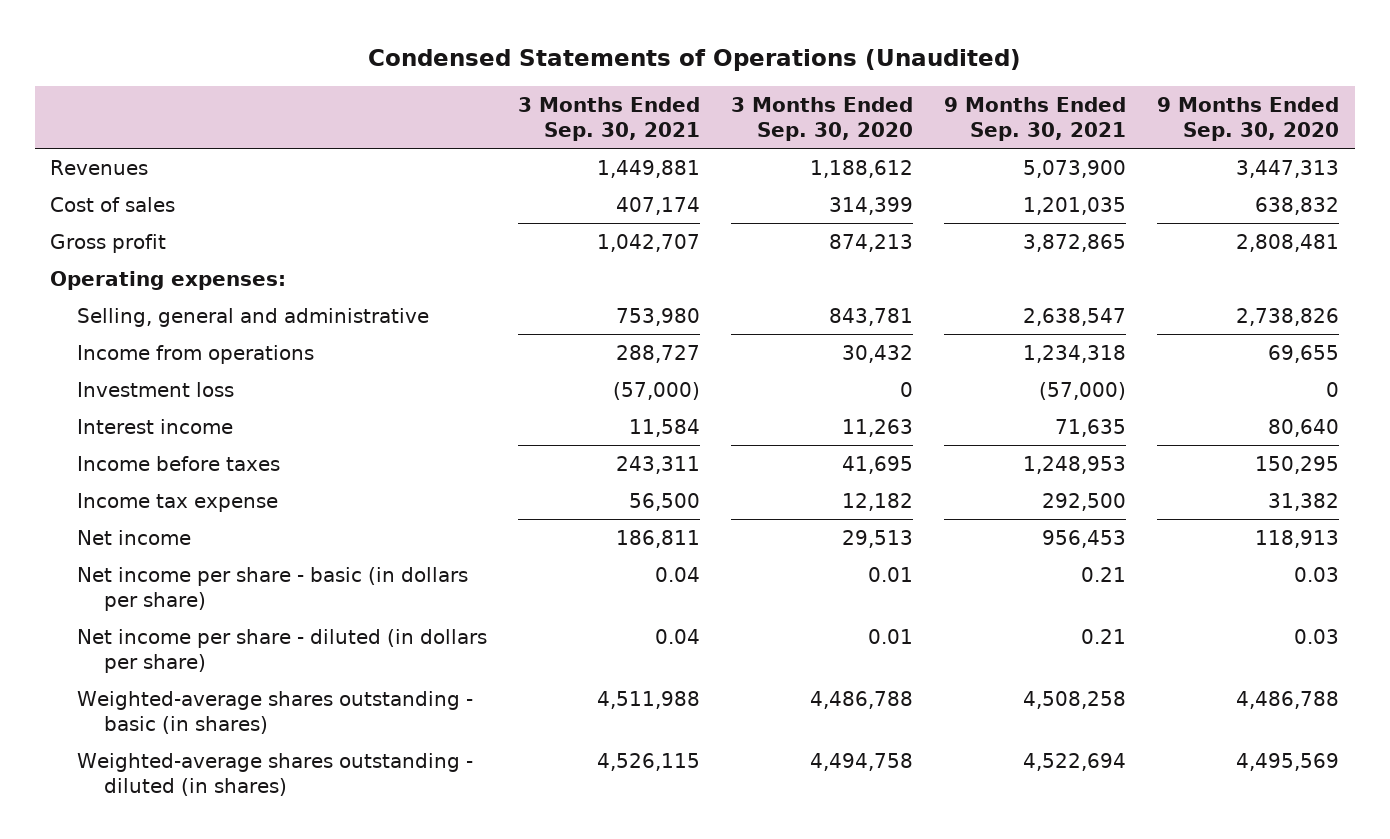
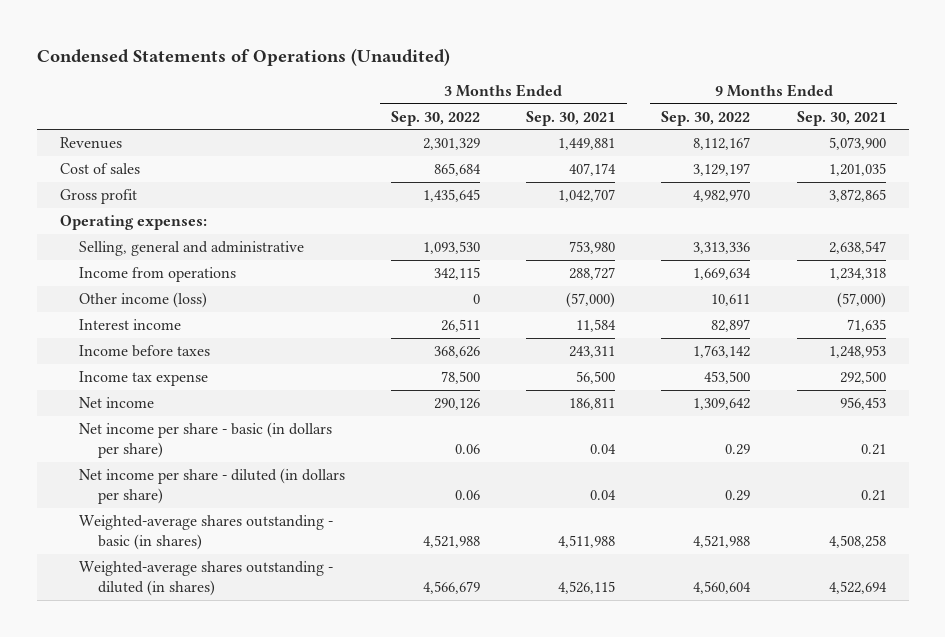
- | 3 Months Ended Sep. 30, 2021 | 3 Months Ended Sep. 30, 2020 | 9 Months Ended Sep. 30, 2021 | 9 Months Ended Sep. 30, 2020
+ | 3 Months Ended Sep. 30, 2022 | 3 Months Ended Sep. 30, 2021 | 9 Months Ended Sep. 30, 2022 | 9 Months Ended Sep. 30, 2021
- Investment loss | (57,000) | 0 | (57,000) | 0
+ Other income (loss) | 0 | (57,000) | 10,611 | (57,000)

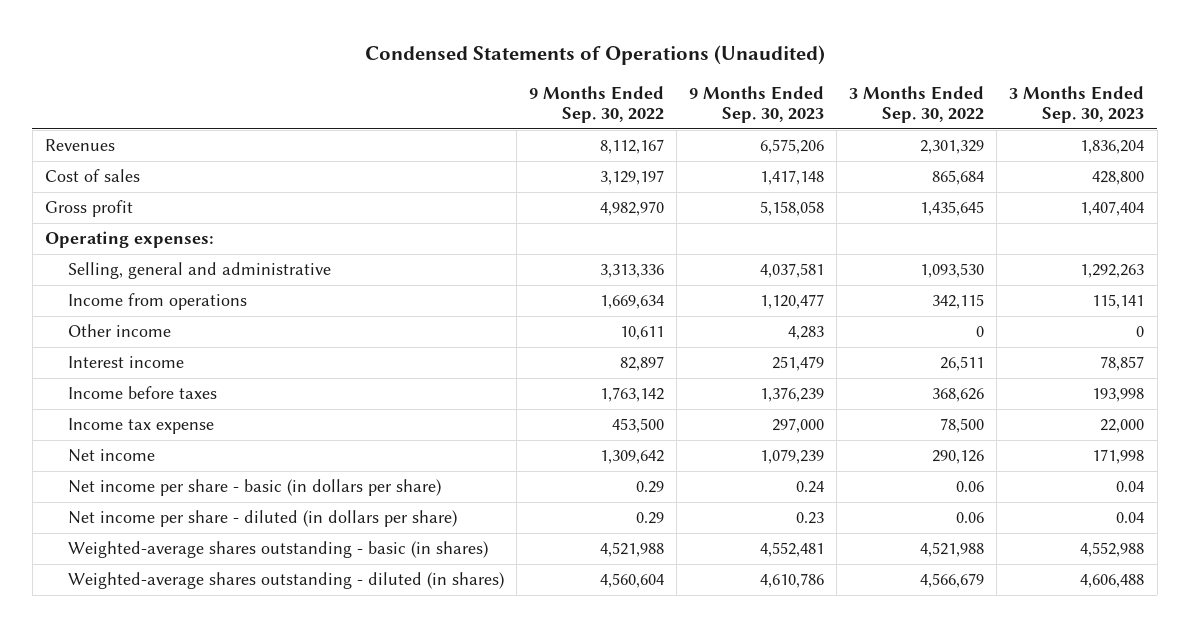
- | 3 Months Ended Sep. 30, 2022 | 3 Months Ended Sep. 30, 2021 | 9 Months Ended Sep. 30, 2022 | 9 Months Ended Sep. 30, 2021
+ | 9 Months Ended Sep. 30, 2022 | 9 Months Ended Sep. 30, 2023 | 3 Months Ended Sep. 30, 2022 | 3 Months Ended Sep. 30, 2023
- Other income (loss) | 0 | (57,000) | 10,611 | (57,000)
+ Other income | 10,611 | 4,283 | 0 | 0

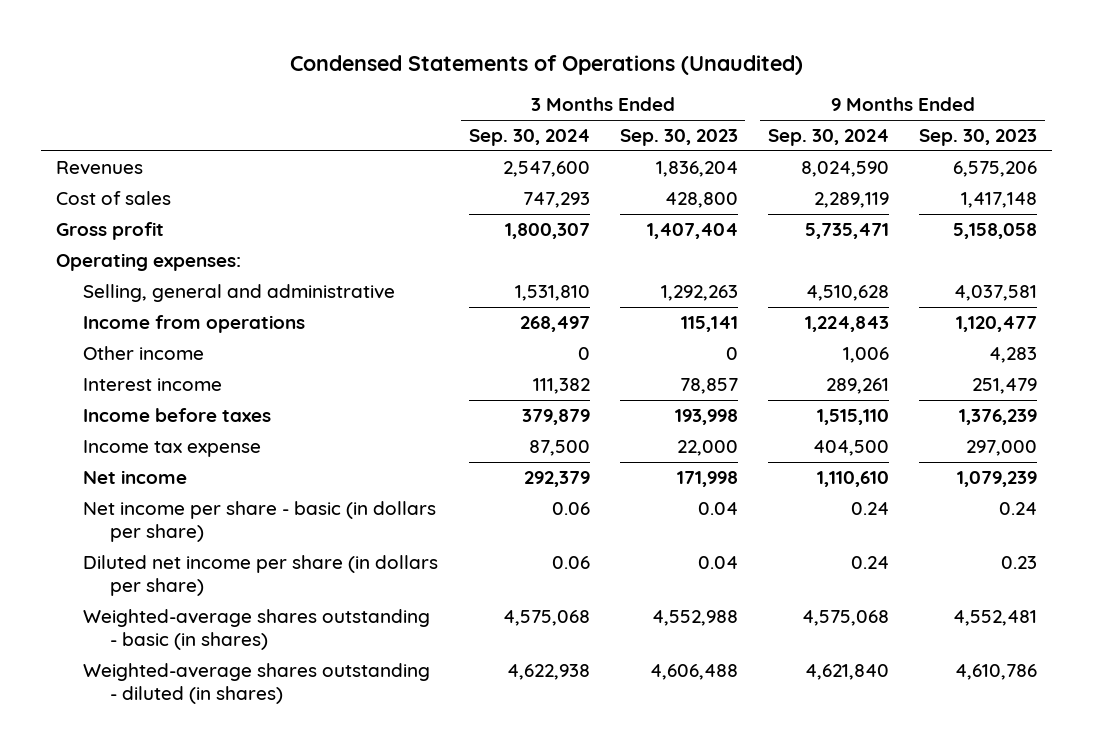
- | 9 Months Ended Sep. 30, 2022 | 9 Months Ended Sep. 30, 2023 | 3 Months Ended Sep. 30, 2022 | 3 Months Ended Sep. 30, 2023
+ | 3 Months Ended Sep. 30, 2024 | 3 Months Ended Sep. 30, 2023 | 9 Months Ended Sep. 30, 2024 | 9 Months Ended Sep. 30, 2023
- Net income per share - diluted (in dollars per share) | 0.29 | 0.23 | 0.06 | 0.04
+ Diluted net income per share (in dollars per share) | 0.06 | 0.04 | 0.24 | 0.23

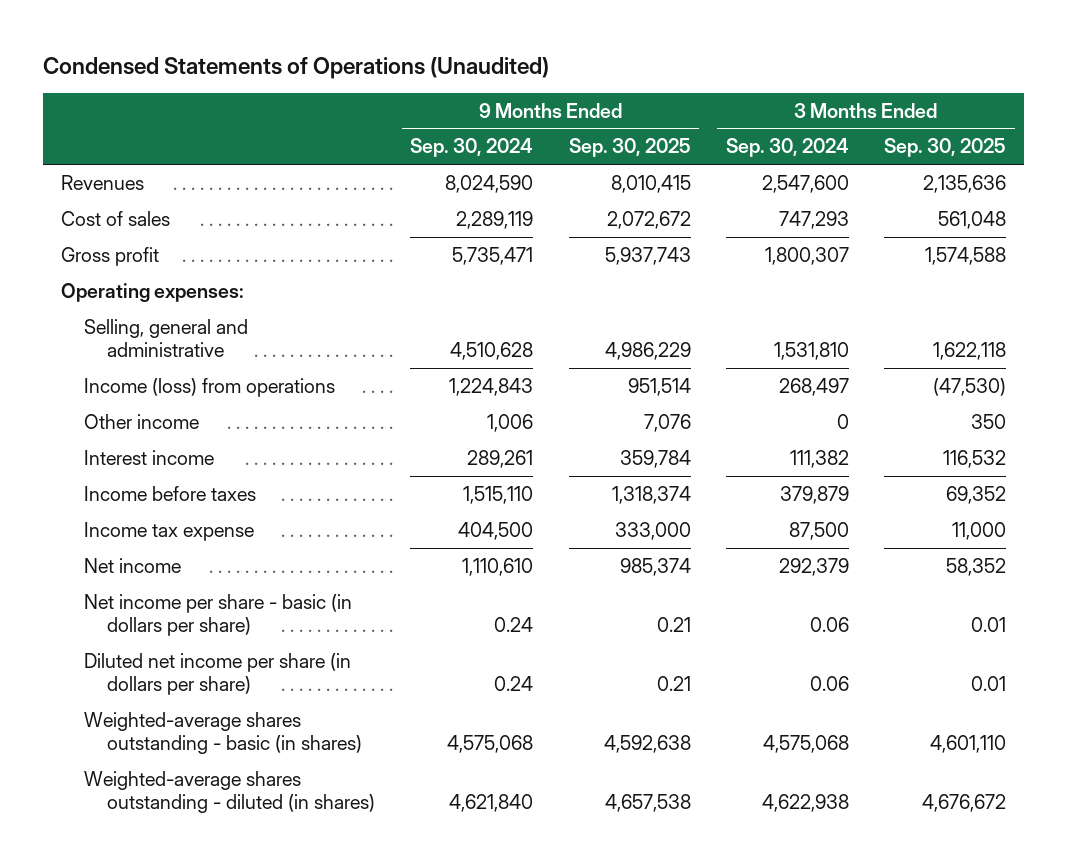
- | 3 Months Ended Sep. 30, 2024 | 3 Months Ended Sep. 30, 2023 | 9 Months Ended Sep. 30, 2024 | 9 Months Ended Sep. 30, 2023
+ | 9 Months Ended Sep. 30, 2024 | 9 Months Ended Sep. 30, 2025 | 3 Months Ended Sep. 30, 2024 | 3 Months Ended Sep. 30, 2025
- Income from operations | 268,497 | 115,141 | 1,224,843 | 1,120,477
+ Income (loss) from operations | 1,224,843 | 951,514 | 268,497 | (47,530)

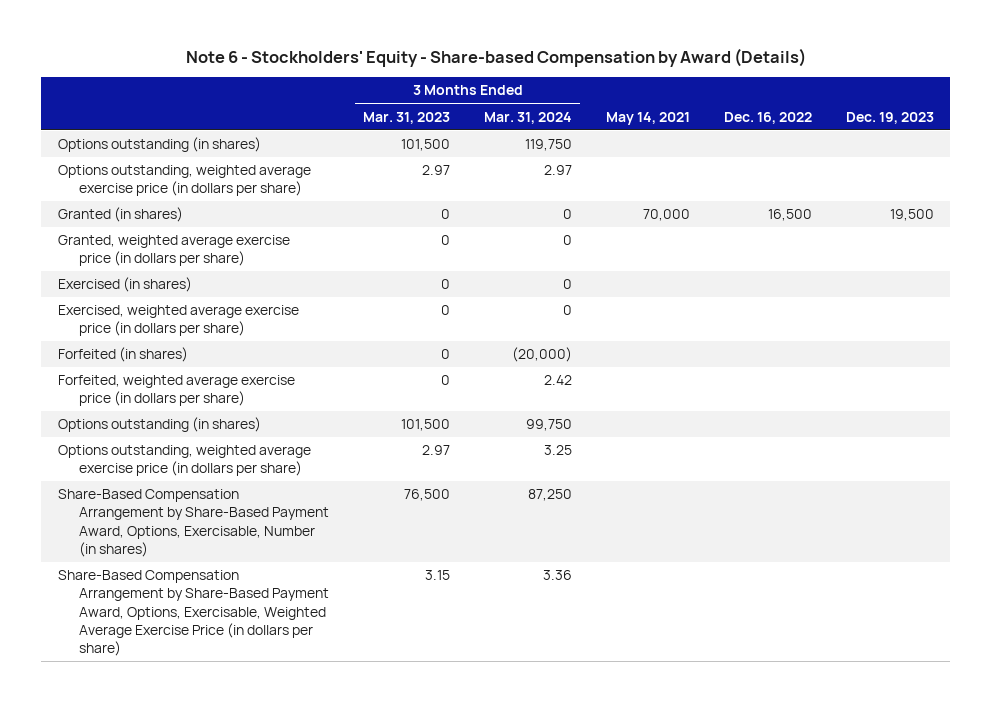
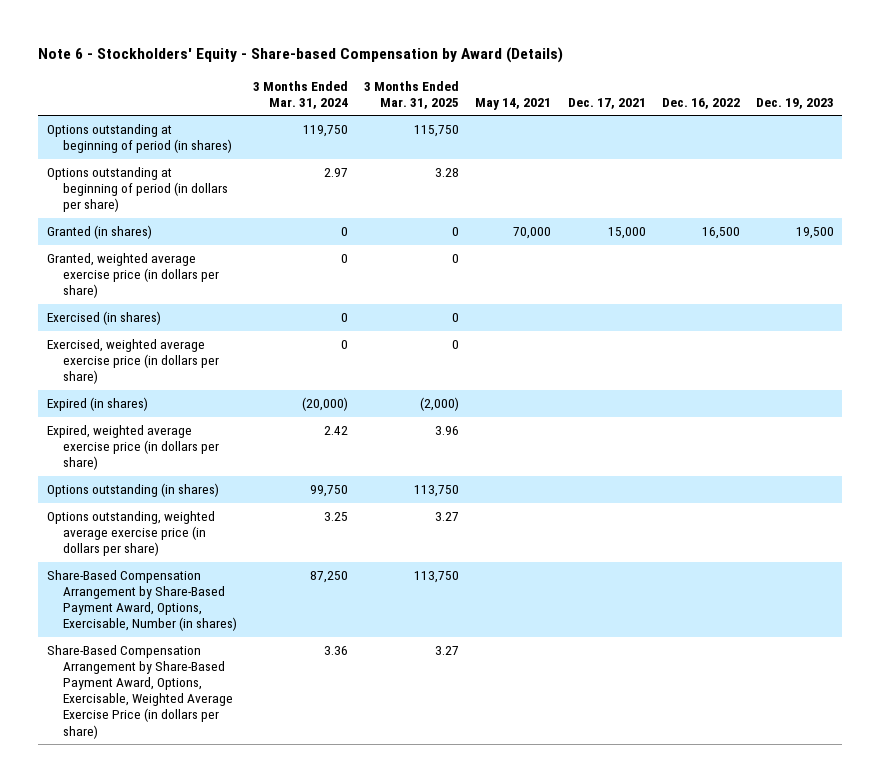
- | 3 Months Ended Mar. 31, 2023 | 3 Months Ended Mar. 31, 2024 | May 14, 2021 | Dec. 16, 2022 | Dec. 19, 2023
+ | 3 Months Ended Mar. 31, 2024 | 3 Months Ended Mar. 31, 2025 | May 14, 2021 | Dec. 17, 2021 | Dec. 16, 2022 | Dec. 19, 2023
- Options outstanding (in shares) | 101,500 | 119,750 | | |
- Options outstanding, weighted average exercise price (in dollars per share) | 2.97 | 2.97 | | |
+ Options outstanding at beginning of period (in shares) | 119,750 | 115,750 | | | |
+ Options outstanding at beginning of period (in dollars per share) | 2.97 | 3.28 | | | |
- Forfeited (in shares) | 0 | (20,000) | | |
- Forfeited, weighted average exercise price (in dollars per share) | 0 | 2.42 | | |
+ Expired (in shares) | (20,000) | (2,000) | | | |
+ Expired, weighted average exercise price (in dollars per share) | 2.42 | 3.96 | | | |

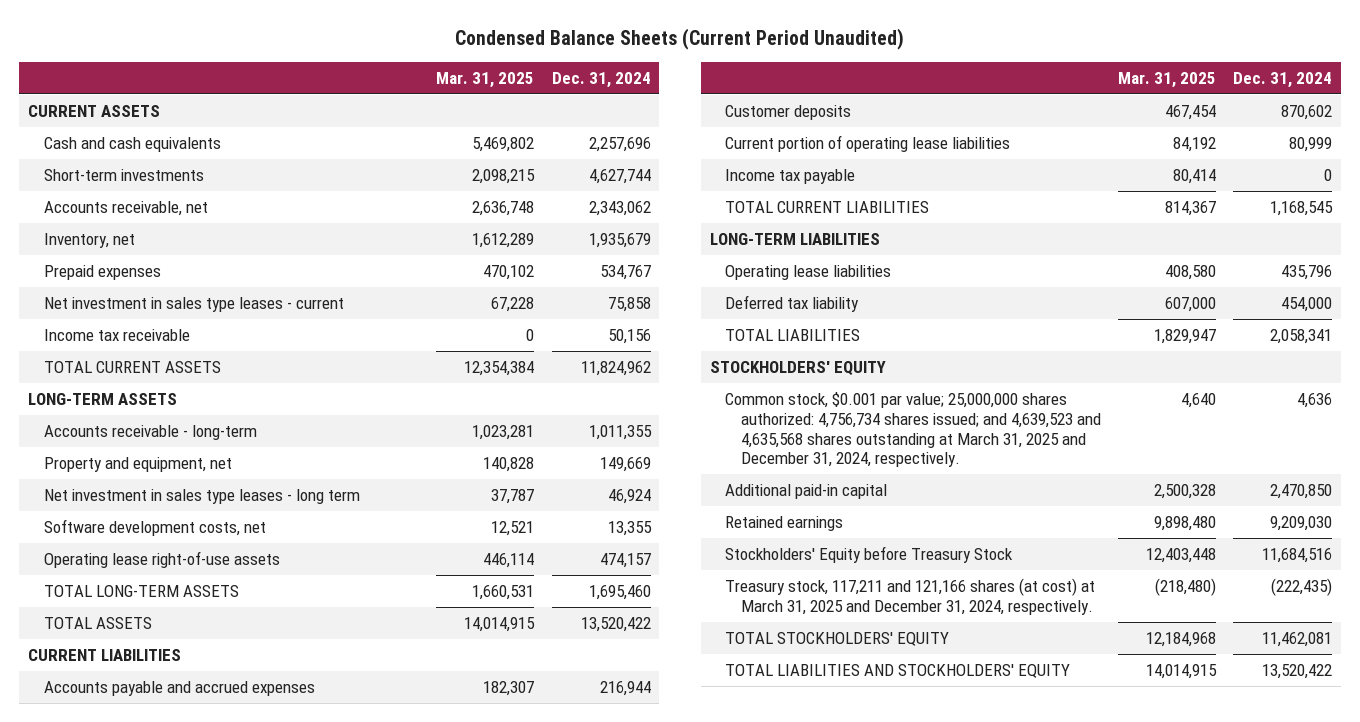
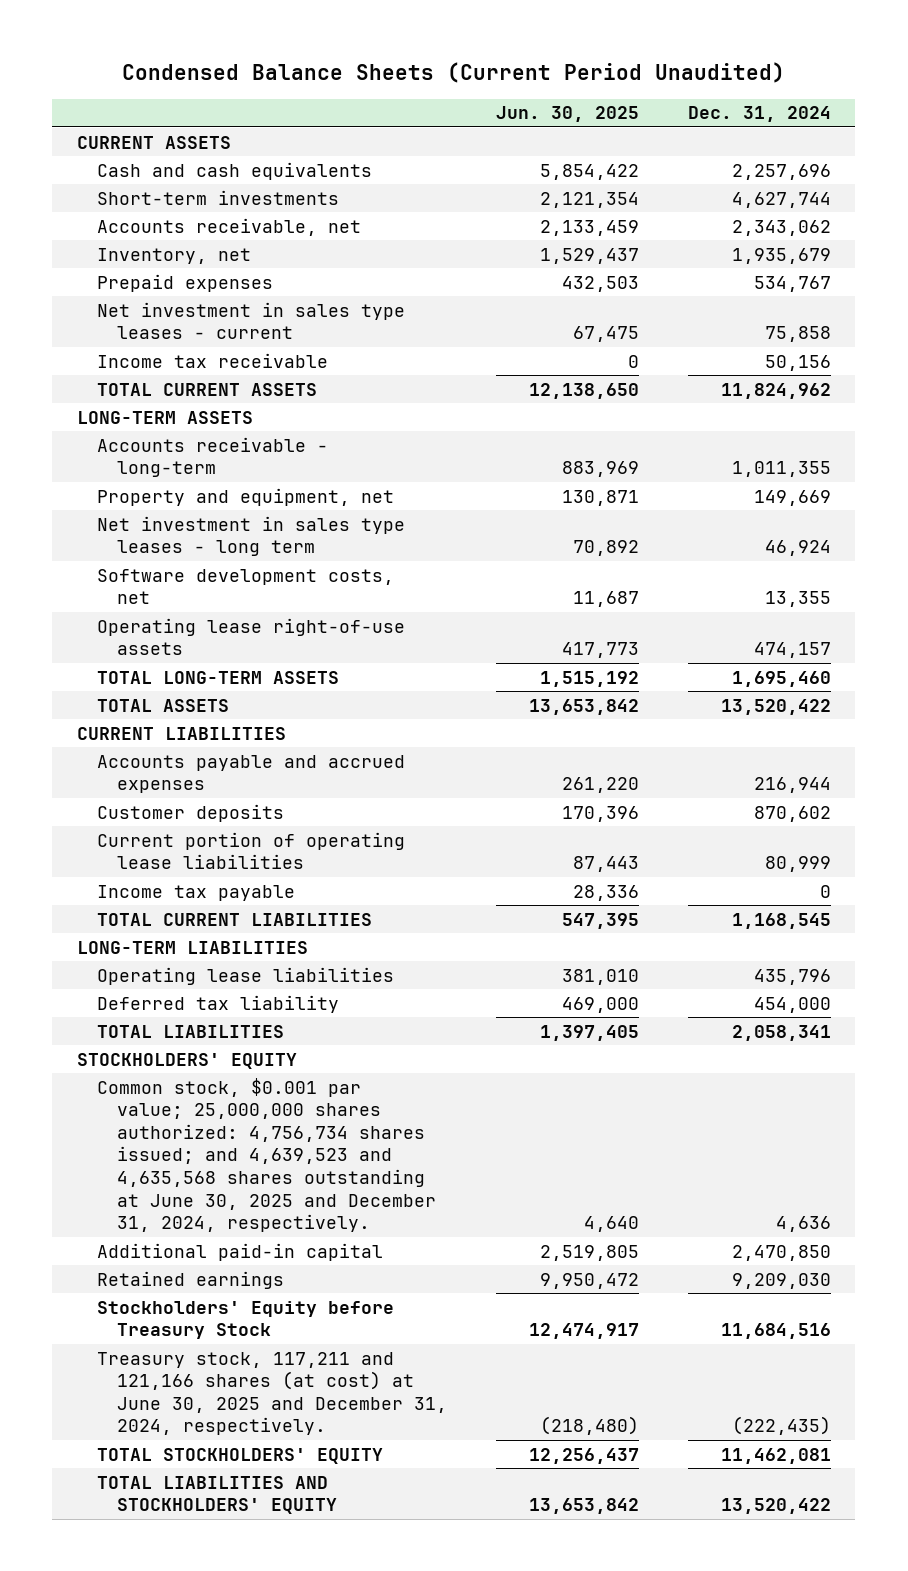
- | Mar. 31, 2025 | Dec. 31, 2024
+ | Jun. 30, 2025 | Dec. 31, 2024
- Common stock, $0.001 par value; 25,000,000 shares authorized: 4,756,734 shares issued; and 4,639,523 and 4,635,568 shares outstanding at March 31, 2025 and December 31, 2024, respectively. | 4,640 | 4,636
+ Common stock, $0.001 par value; 25,000,000 shares authorized: 4,756,734 shares issued; and 4,639,523 and 4,635,568 shares outstanding at June 30, 2025 and December 31, 2024, respectively. | 4,640 | 4,636
- Treasury stock, 117,211 and 121,166 shares (at cost) at March 31, 2025 and December 31, 2024, respectively. | (218,480) | (222,435)
+ Treasury stock, 117,211 and 121,166 shares (at cost) at June 30, 2025 and December 31, 2024, respectively. | (218,480) | (222,435)

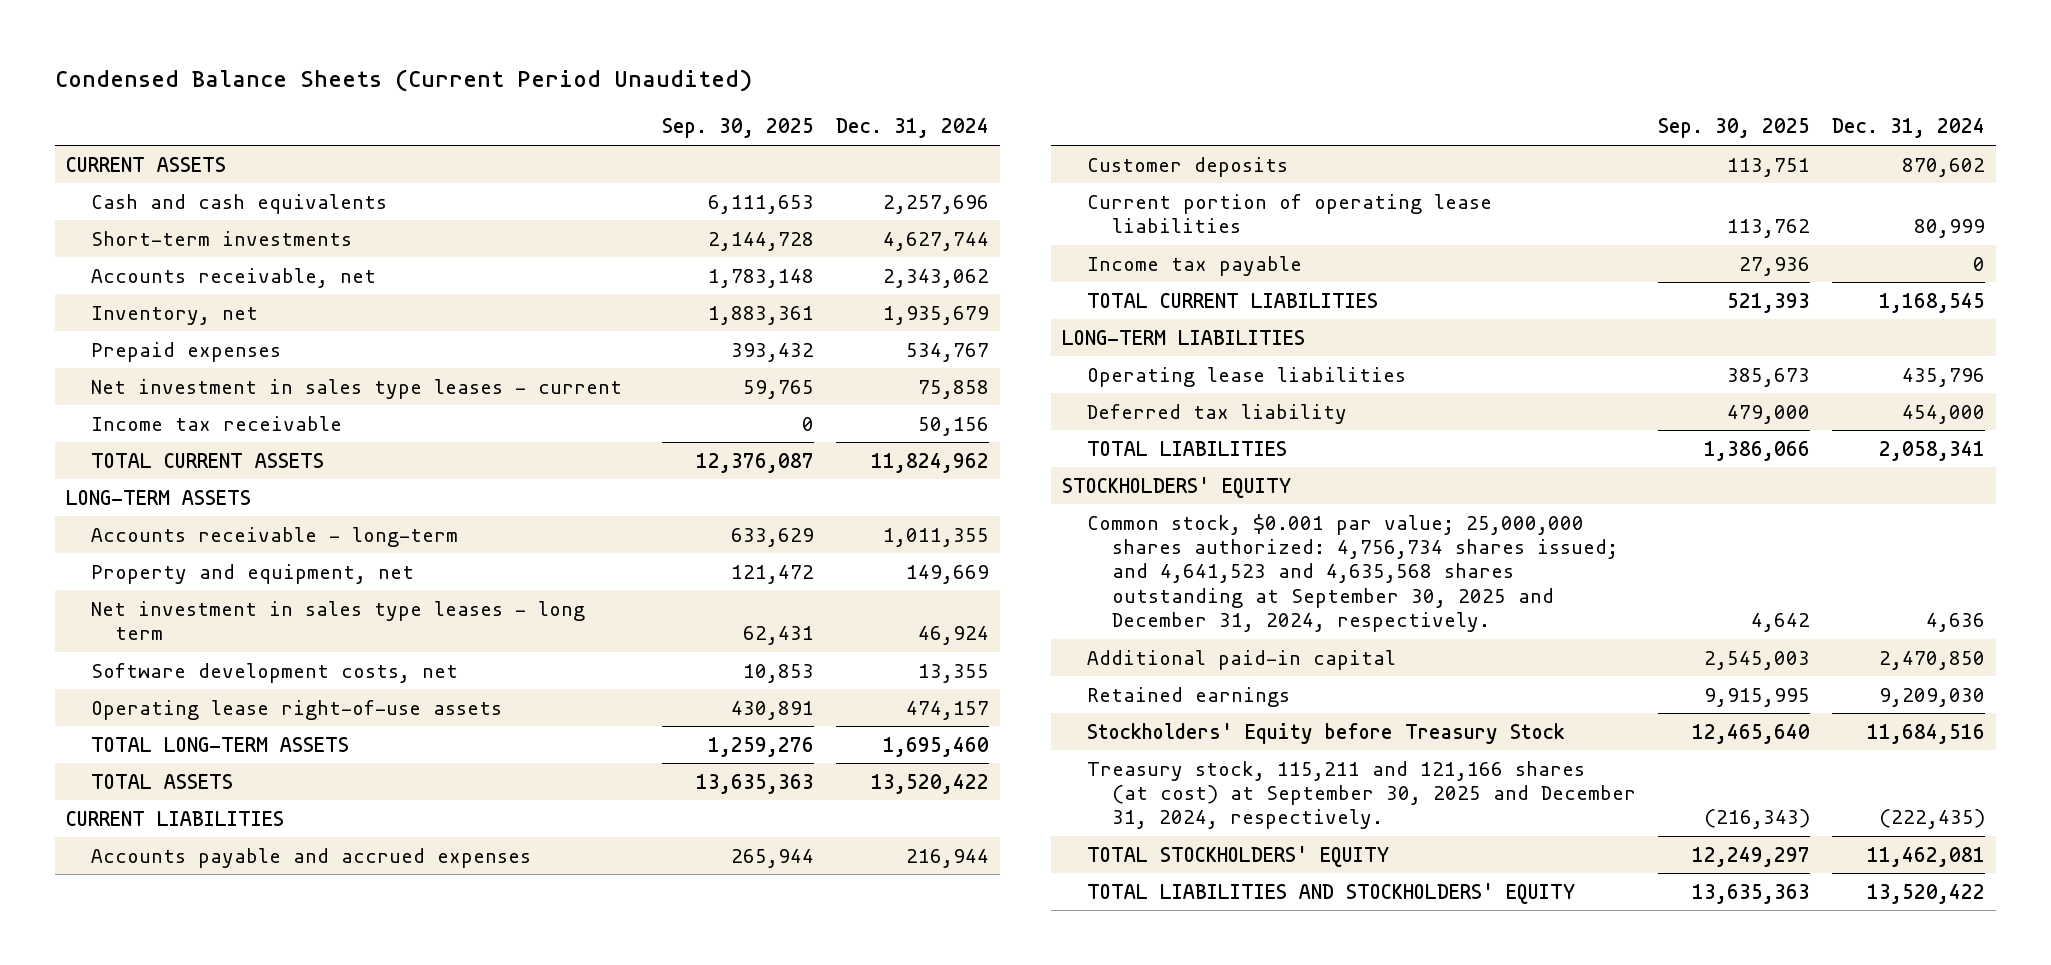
- | Jun. 30, 2025 | Dec. 31, 2024
+ | Sep. 30, 2025 | Dec. 31, 2024
- Common stock, $0.001 par value; 25,000,000 shares authorized: 4,756,734 shares issued; and 4,639,523 and 4,635,568 shares outstanding at June 30, 2025 and December 31, 2024, respectively. | 4,640 | 4,636
+ Common stock, $0.001 par value; 25,000,000 shares authorized: 4,756,734 shares issued; and 4,641,523 and 4,635,568 shares outstanding at September 30, 2025 and December 31, 2024, respectively. | 4,642 | 4,636
- Treasury stock, 117,211 and 121,166 shares (at cost) at June 30, 2025 and December 31, 2024, respectively. | (218,480) | (222,435)
+ Treasury stock, 115,211 and 121,166 shares (at cost) at September 30, 2025 and December 31, 2024, respectively. | (216,343) | (222,435)

